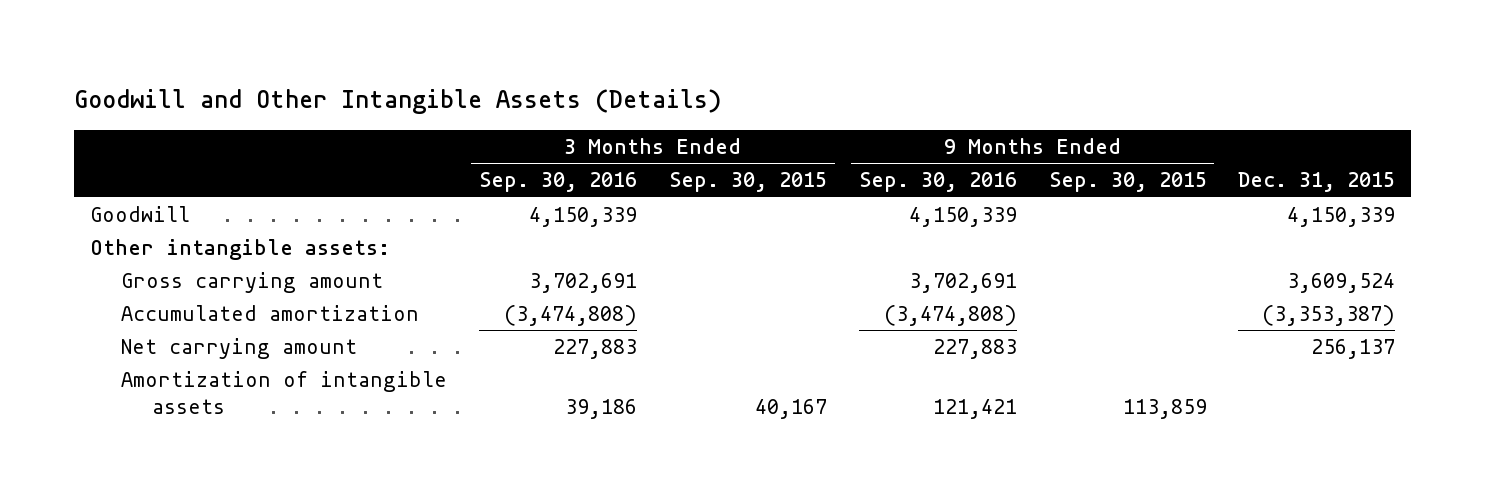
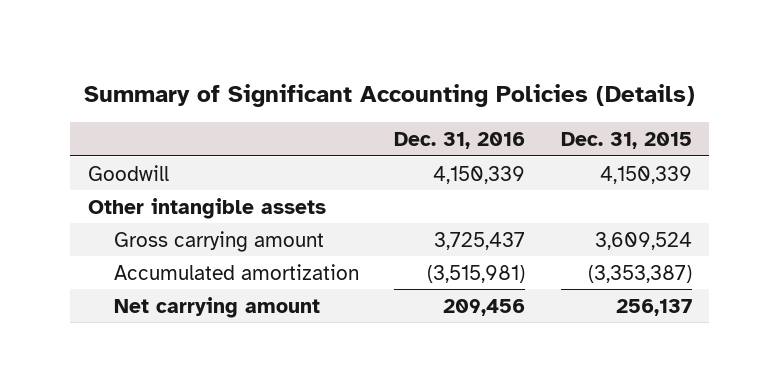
- Goodwill and Other Intangible Assets (Details)
+ Summary of Significant Accounting Policies (Details)
- | 3 Months Ended Sep. 30, 2016 | 3 Months Ended Sep. 30, 2015 | 9 Months Ended Sep. 30, 2016 | 9 Months Ended Sep. 30, 2015 | Dec. 31, 2015
+ | Dec. 31, 2016 | Dec. 31, 2015
- Other intangible assets:
+ Other intangible assets
- Amortization of intangible assets | 39,186 | 40,167 | 121,421 | 113,859 |

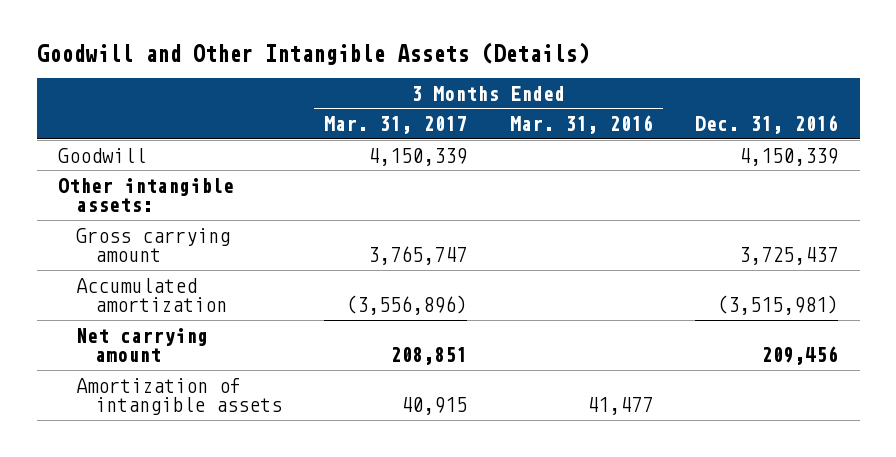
- Summary of Significant Accounting Policies (Details)
+ Goodwill and Other Intangible Assets (Details)
- | Dec. 31, 2016 | Dec. 31, 2015
+ | 3 Months Ended Mar. 31, 2017 | 3 Months Ended Mar. 31, 2016 | Dec. 31, 2016
- Other intangible assets
+ Other intangible assets:
+ Amortization of intangible assets | 40,915 | 41,477 |

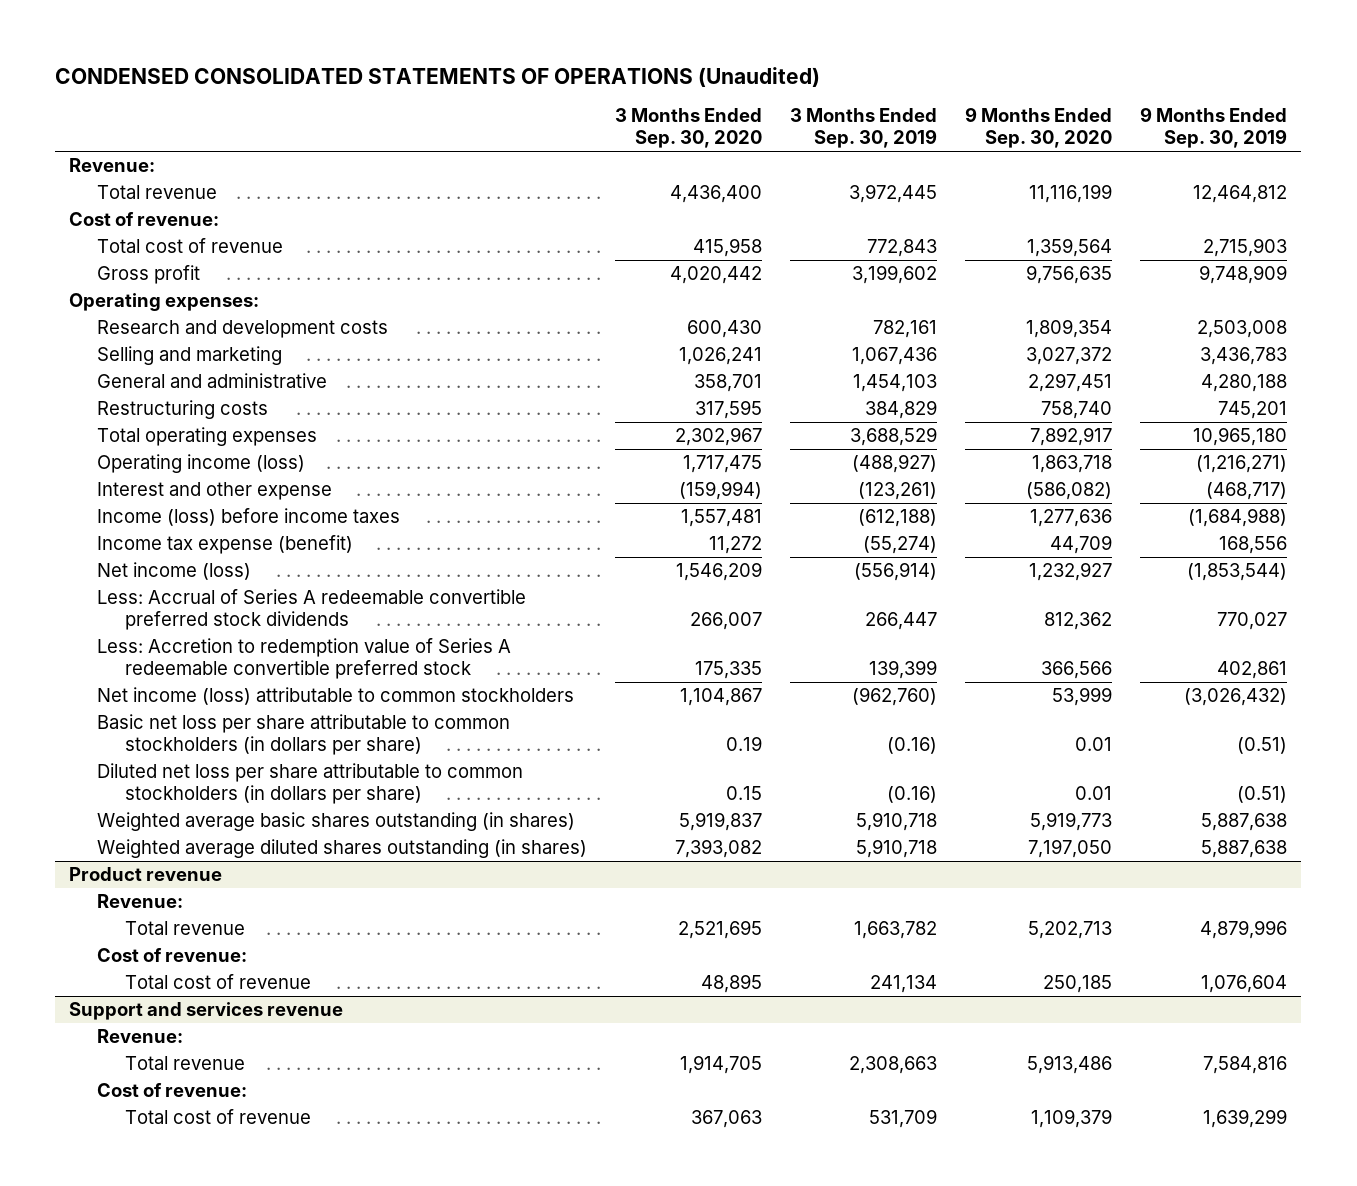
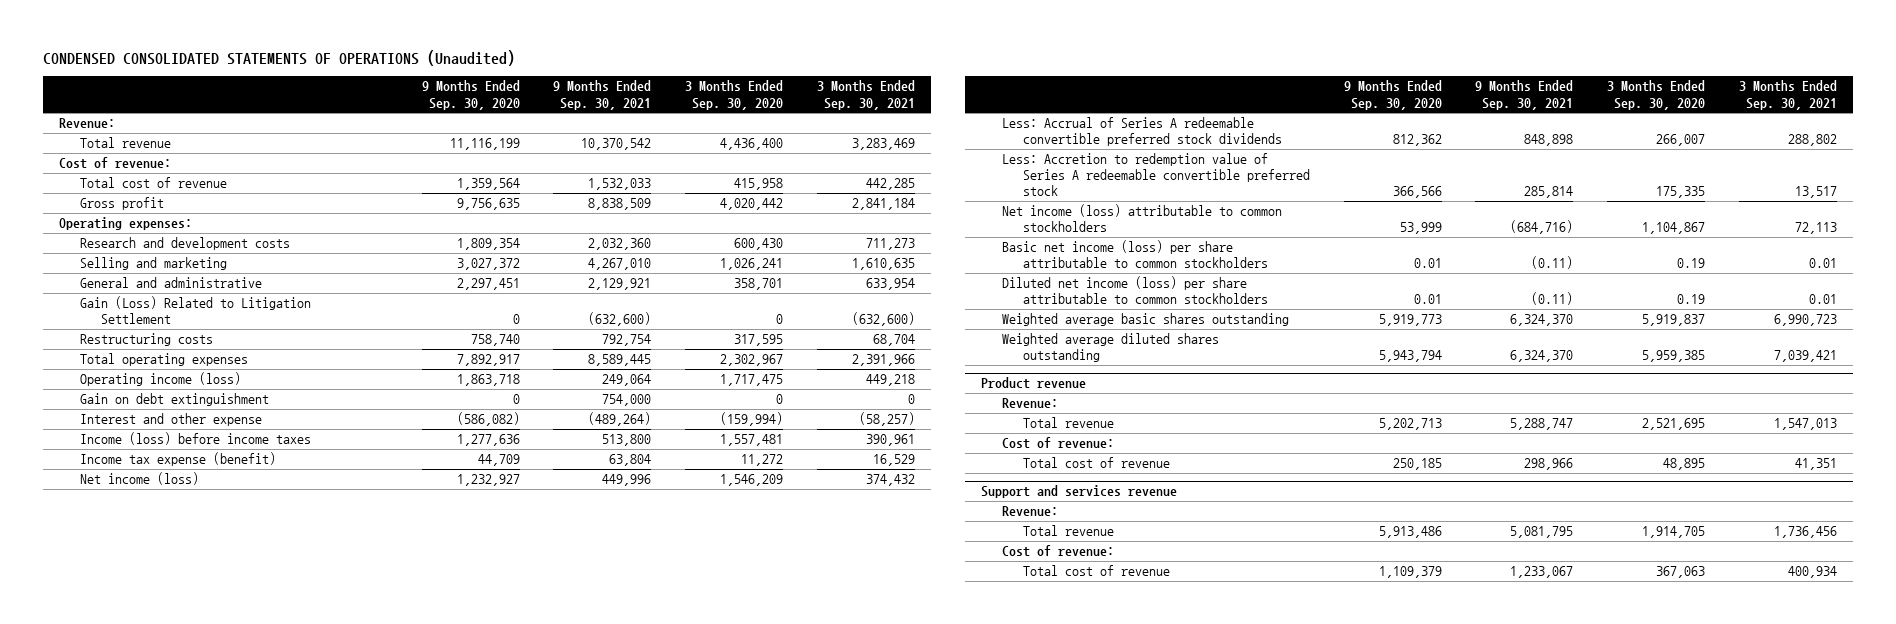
- | 3 Months Ended Sep. 30, 2020 | 3 Months Ended Sep. 30, 2019 | 9 Months Ended Sep. 30, 2020 | 9 Months Ended Sep. 30, 2019
+ | 9 Months Ended Sep. 30, 2020 | 9 Months Ended Sep. 30, 2021 | 3 Months Ended Sep. 30, 2020 | 3 Months Ended Sep. 30, 2021
+ Gain (Loss) Related to Litigation Settlement | 0 | (632,600) | 0 | (632,600)
+ Gain on debt extinguishment | 0 | 754,000 | 0 | 0
- Basic net loss per share attributable to common stockholders (in dollars per share) | 0.19 | (0.16) | 0.01 | (0.51)
- Diluted net loss per share attributable to common stockholders (in dollars per share) | 0.15 | (0.16) | 0.01 | (0.51)
- Weighted average basic shares outstanding (in shares) | 5,919,837 | 5,910,718 | 5,919,773 | 5,887,638
- Weighted average diluted shares outstanding (in shares) | 7,393,082 | 5,910,718 | 7,197,050 | 5,887,638
+ Basic net income (loss) per share attributable to common stockholders | 0.01 | (0.11) | 0.19 | 0.01
+ Diluted net income (loss) per share attributable to common stockholders | 0.01 | (0.11) | 0.19 | 0.01
+ Weighted average basic shares outstanding | 5,919,773 | 6,324,370 | 5,919,837 | 6,990,723
+ Weighted average diluted shares outstanding | 5,943,794 | 6,324,370 | 5,959,385 | 7,039,421

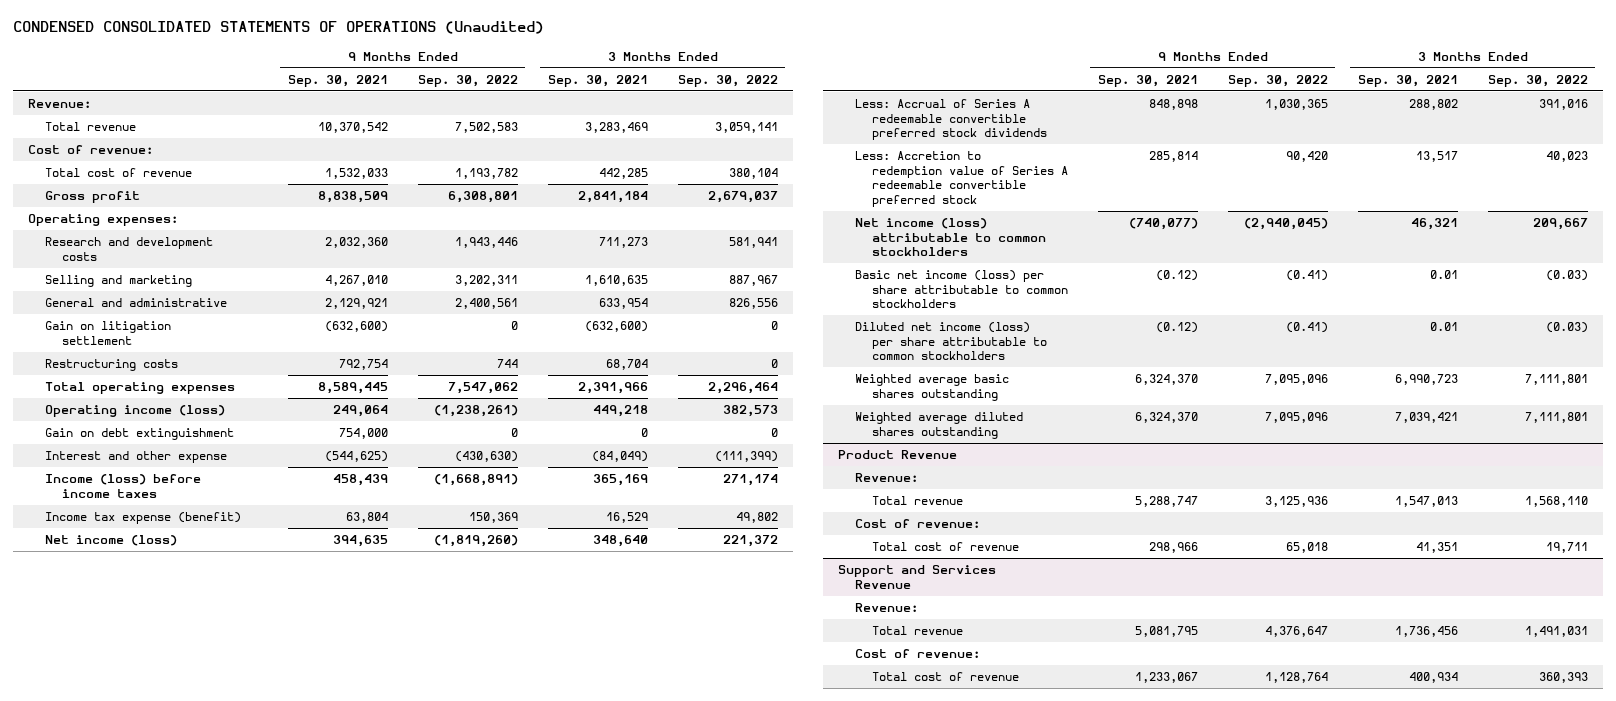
- | 9 Months Ended Sep. 30, 2020 | 9 Months Ended Sep. 30, 2021 | 3 Months Ended Sep. 30, 2020 | 3 Months Ended Sep. 30, 2021
+ | 9 Months Ended Sep. 30, 2021 | 9 Months Ended Sep. 30, 2022 | 3 Months Ended Sep. 30, 2021 | 3 Months Ended Sep. 30, 2022
- Gain (Loss) Related to Litigation Settlement | 0 | (632,600) | 0 | (632,600)
+ Gain on litigation settlement | (632,600) | 0 | (632,600) | 0
- Interest and other expense | (586,082) | (489,264) | (159,994) | (58,257)
- Income (loss) before income taxes | 1,277,636 | 513,800 | 1,557,481 | 390,961
+ Interest and other expense | (544,625) | (430,630) | (84,049) | (111,399)
+ Income (loss) before income taxes | 458,439 | (1,668,891) | 365,169 | 271,174
- Net income (loss) | 1,232,927 | 449,996 | 1,546,209 | 374,432
+ Net income (loss) | 394,635 | (1,819,260) | 348,640 | 221,372
- Net income (loss) attributable to common stockholders | 53,999 | (684,716) | 1,104,867 | 72,113
- Basic net income (loss) per share attributable to common stockholders | 0.01 | (0.11) | 0.19 | 0.01
- Diluted net income (loss) per share attributable to common stockholders | 0.01 | (0.11) | 0.19 | 0.01
+ Net income (loss) attributable to common stockholders | (740,077) | (2,940,045) | 46,321 | 209,667
+ Basic net income (loss) per share attributable to common stockholders | (0.12) | (0.41) | 0.01 | (0.03)
+ Diluted net income (loss) per share attributable to common stockholders | (0.12) | (0.41) | 0.01 | (0.03)
- Product revenue
+ Product Revenue
- Support and services revenue
+ Support and Services Revenue

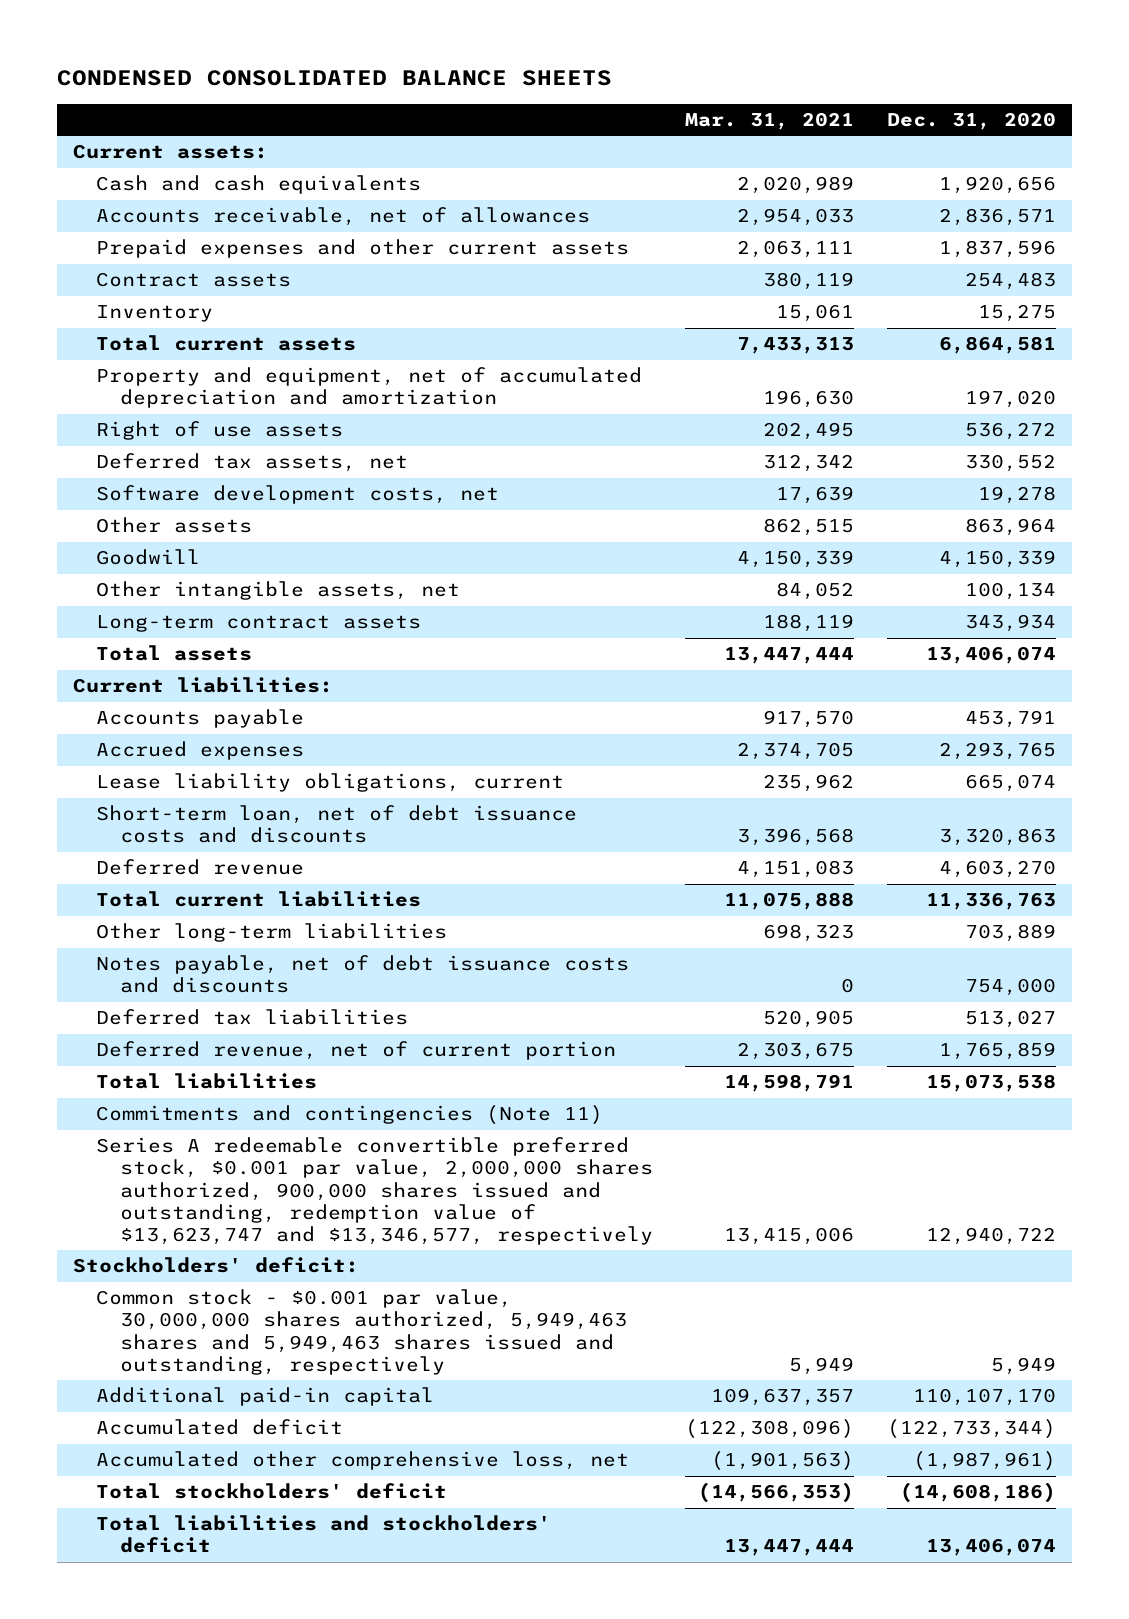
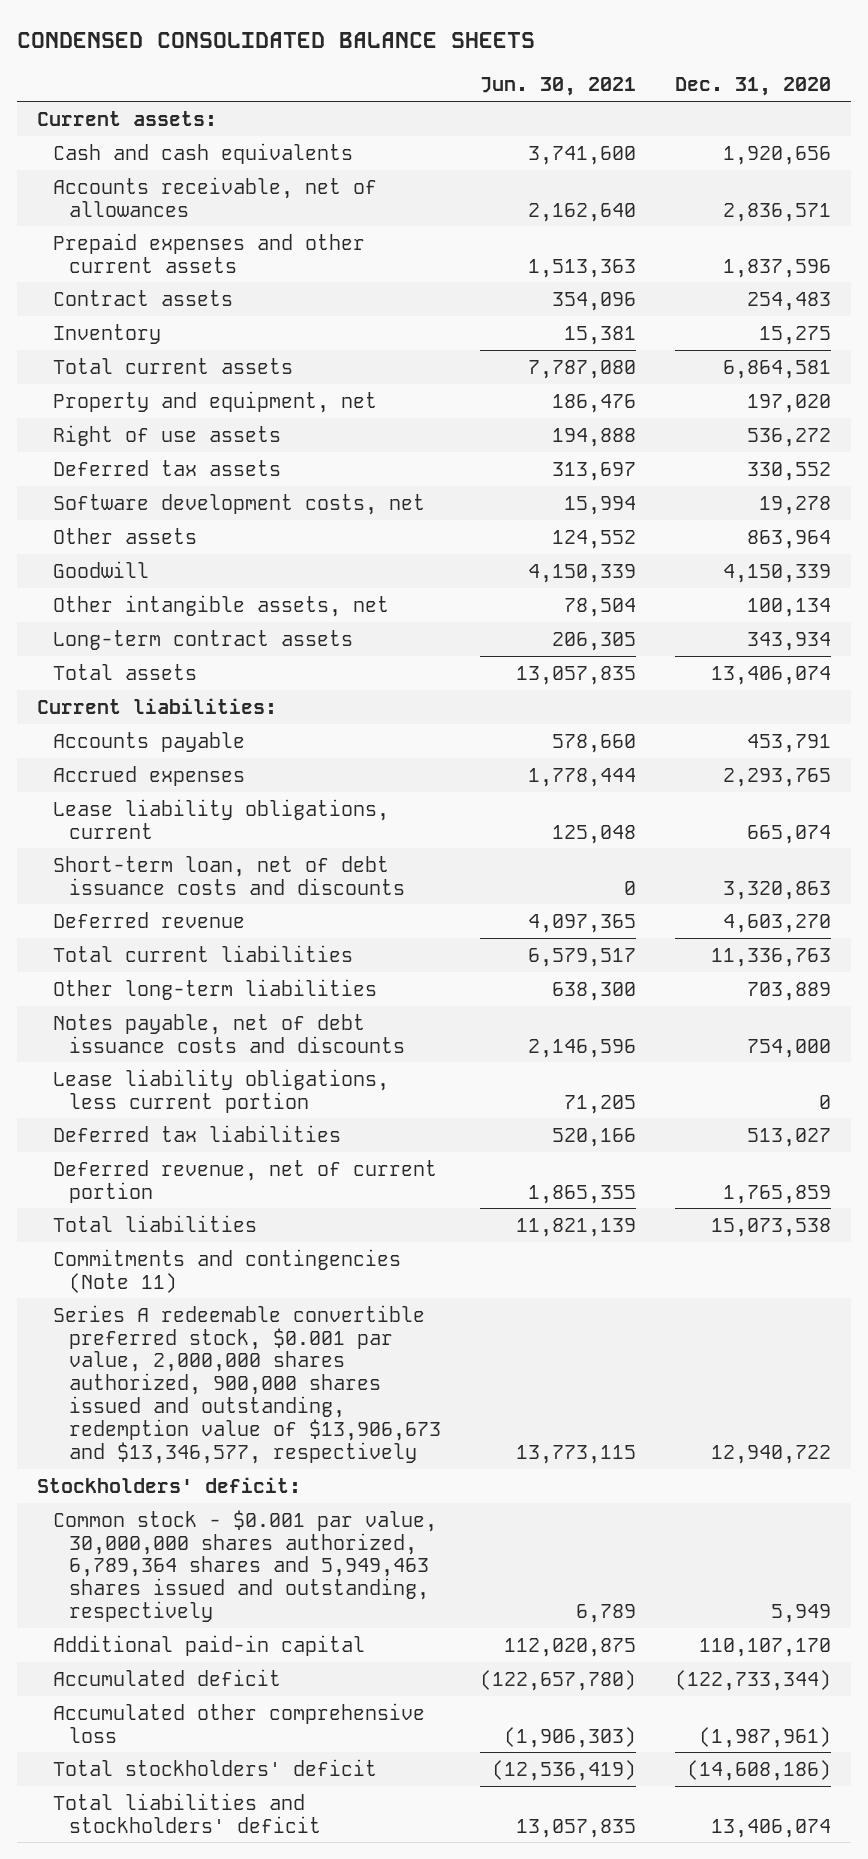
- | Mar. 31, 2021 | Dec. 31, 2020
+ | Jun. 30, 2021 | Dec. 31, 2020
- Property and equipment, net of accumulated depreciation and amortization | 196,630 | 197,020
+ Property and equipment, net | 186,476 | 197,020
- Deferred tax assets, net | 312,342 | 330,552
+ Deferred tax assets | 313,697 | 330,552
+ Lease liability obligations, less current portion | 71,205 | 0
- Series A redeemable convertible preferred stock, $0.001 par value, 2,000,000 shares authorized, 900,000 shares issued and outstanding, redemption value of $13,623,747 and $13,346,577, respectively | 13,415,006 | 12,940,722
+ Series A redeemable convertible preferred stock, $0.001 par value, 2,000,000 shares authorized, 900,000 shares issued and outstanding, redemption value of $13,906,673 and $13,346,577, respectively | 13,773,115 | 12,940,722
- Common stock - $0.001 par value, 30,000,000 shares authorized, 5,949,463 shares and 5,949,463 shares issued and outstanding, respectively | 5,949 | 5,949
+ Common stock - $0.001 par value, 30,000,000 shares authorized, 6,789,364 shares and 5,949,463 shares issued and outstanding, respectively | 6,789 | 5,949
- Accumulated other comprehensive loss, net | (1,901,563) | (1,987,961)
+ Accumulated other comprehensive loss | (1,906,303) | (1,987,961)

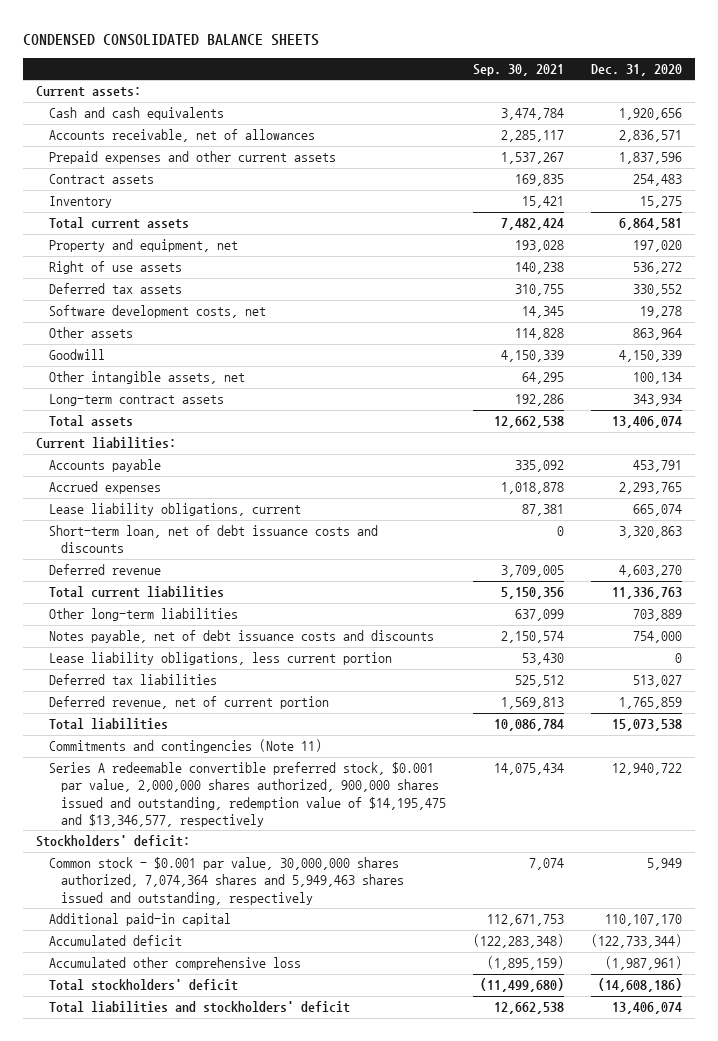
- | Jun. 30, 2021 | Dec. 31, 2020
+ | Sep. 30, 2021 | Dec. 31, 2020
- Series A redeemable convertible preferred stock, $0.001 par value, 2,000,000 shares authorized, 900,000 shares issued and outstanding, redemption value of $13,906,673 and $13,346,577, respectively | 13,773,115 | 12,940,722
+ Series A redeemable convertible preferred stock, $0.001 par value, 2,000,000 shares authorized, 900,000 shares issued and outstanding, redemption value of $14,195,475 and $13,346,577, respectively | 14,075,434 | 12,940,722
- Common stock - $0.001 par value, 30,000,000 shares authorized, 6,789,364 shares and 5,949,463 shares issued and outstanding, respectively | 6,789 | 5,949
+ Common stock - $0.001 par value, 30,000,000 shares authorized, 7,074,364 shares and 5,949,463 shares issued and outstanding, respectively | 7,074 | 5,949

